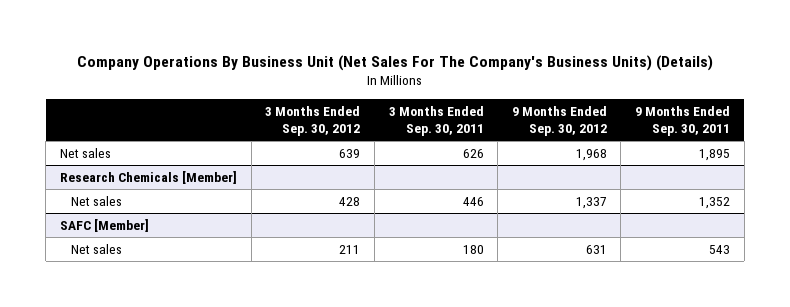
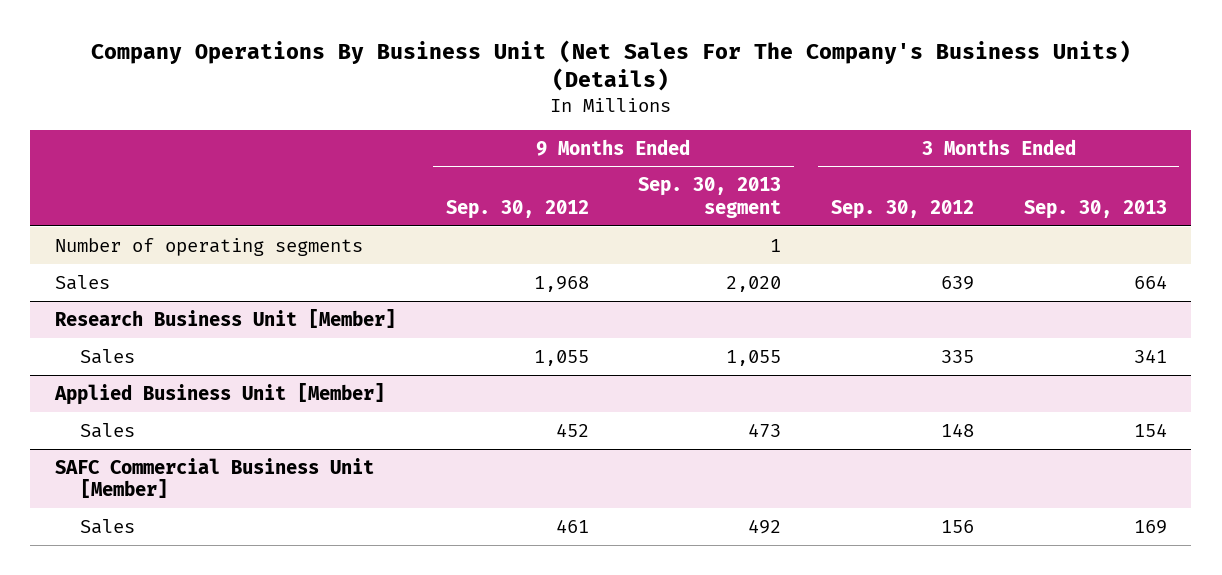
- | 3 Months Ended Sep. 30, 2012 | 3 Months Ended Sep. 30, 2011 | 9 Months Ended Sep. 30, 2012 | 9 Months Ended Sep. 30, 2011
+ | 9 Months Ended Sep. 30, 2012 | 9 Months Ended Sep. 30, 2013 segment | 3 Months Ended Sep. 30, 2012 | 3 Months Ended Sep. 30, 2013
- Net sales | 639 | 626 | 1,968 | 1,895
- Research Chemicals [Member]
- Net sales | 428 | 446 | 1,337 | 1,352
- SAFC [Member]
- Net sales | 211 | 180 | 631 | 543
+ Number of operating segments | | 1 | |
+ Sales | 1,968 | 2,020 | 639 | 664
+ Research Business Unit [Member]
+ Sales | 1,055 | 1,055 | 335 | 341
+ Applied Business Unit [Member]
+ Sales | 452 | 473 | 148 | 154
+ SAFC Commercial Business Unit [Member]
+ Sales | 461 | 492 | 156 | 169

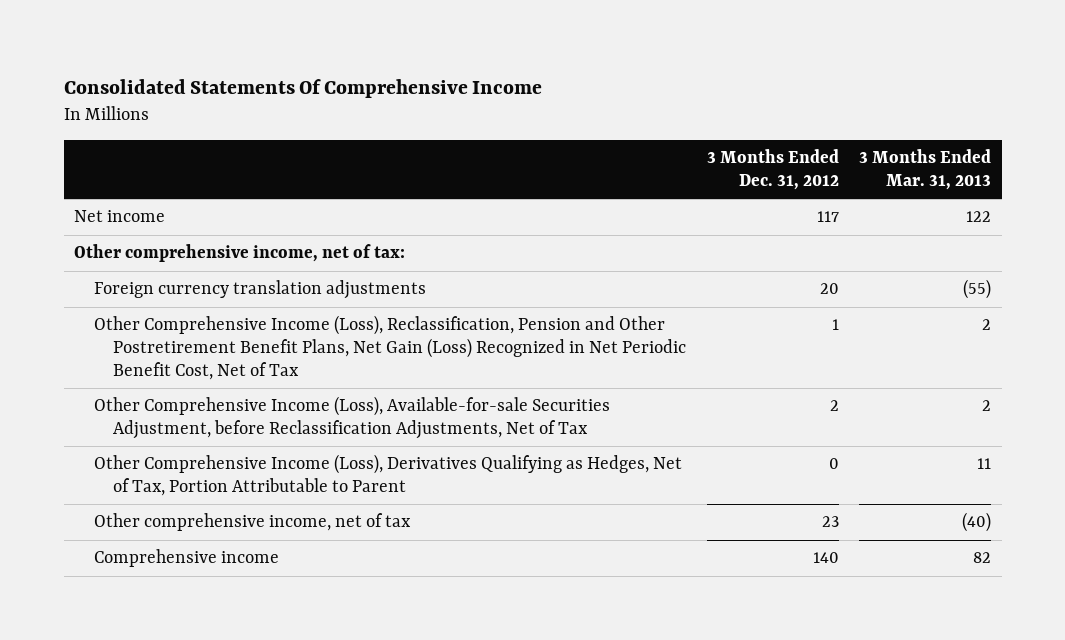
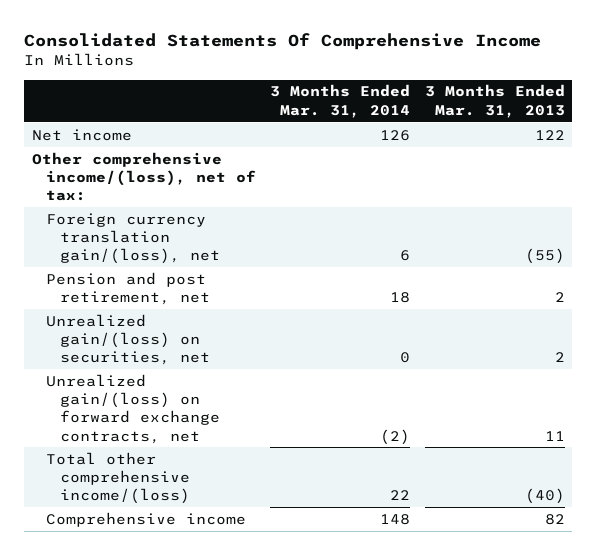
- | 3 Months Ended Dec. 31, 2012 | 3 Months Ended Mar. 31, 2013
+ | 3 Months Ended Mar. 31, 2014 | 3 Months Ended Mar. 31, 2013
- Other comprehensive income, net of tax:
- Foreign currency translation adjustments | 20 | (55)
- Other Comprehensive Income (Loss), Reclassification, Pension and Other Postretirement Benefit Plans, Net Gain (Loss) Recognized in Net Periodic Benefit Cost, Net of Tax | 1 | 2
- Other Comprehensive Income (Loss), Available-for-sale Securities Adjustment, before Reclassification Adjustments, Net of Tax | 2 | 2
- Other Comprehensive Income (Loss), Derivatives Qualifying as Hedges, Net of Tax, Portion Attributable to Parent | 0 | 11
- Other comprehensive income, net of tax | 23 | (40)
+ Other comprehensive income/(loss), net of tax:
+ Foreign currency translation gain/(loss), net | 6 | (55)
+ Pension and post retirement, net | 18 | 2
+ Unrealized gain/(loss) on securities, net | 0 | 2
+ Unrealized gain/(loss) on forward exchange contracts, net | (2) | 11
+ Total other comprehensive income/(loss) | 22 | (40)

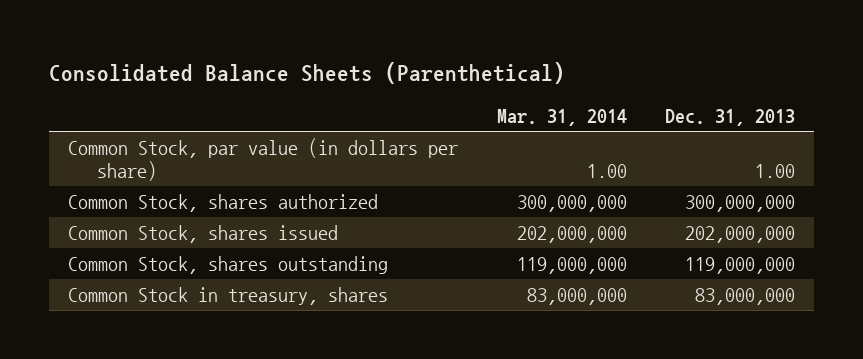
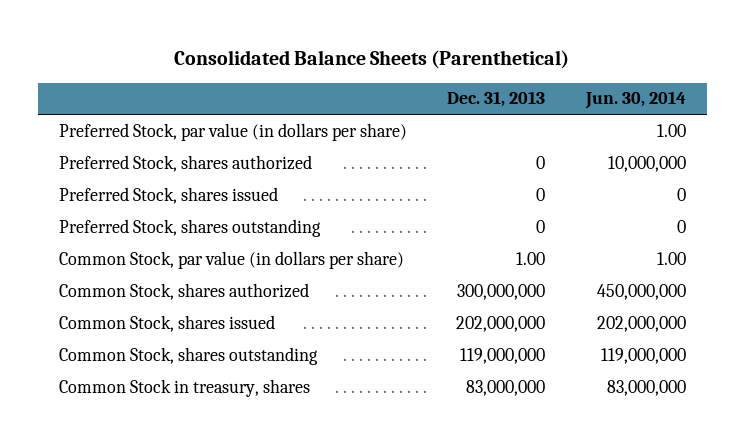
- | Mar. 31, 2014 | Dec. 31, 2013
+ | Dec. 31, 2013 | Jun. 30, 2014
+ Preferred Stock, par value (in dollars per share) | | 1.00
+ Preferred Stock, shares authorized | 0 | 10,000,000
+ Preferred Stock, shares issued | 0 | 0
+ Preferred Stock, shares outstanding | 0 | 0

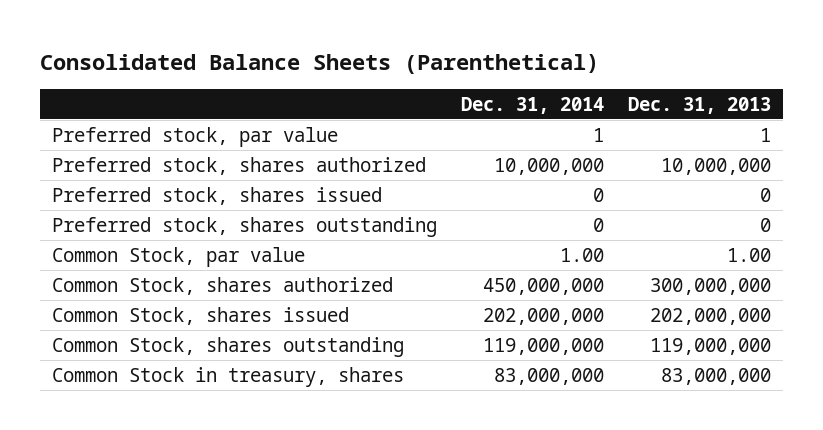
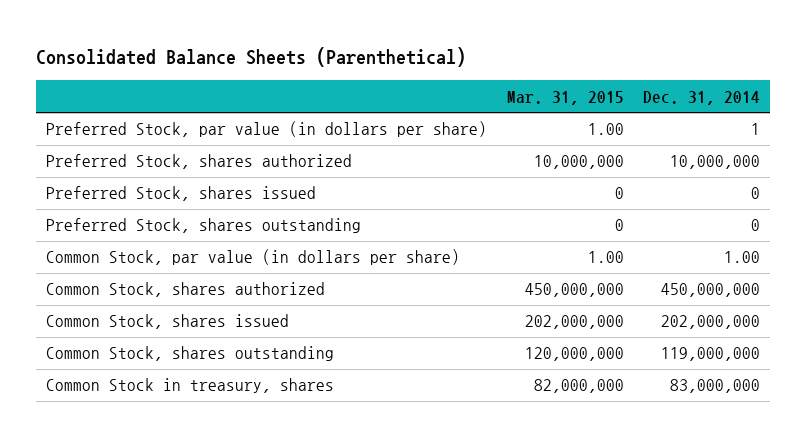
- | Dec. 31, 2014 | Dec. 31, 2013
+ | Mar. 31, 2015 | Dec. 31, 2014
- Preferred stock, par value | 1 | 1
- Preferred stock, shares authorized | 10,000,000 | 10,000,000
- Preferred stock, shares issued | 0 | 0
- Preferred stock, shares outstanding | 0 | 0
- Common Stock, par value | 1.00 | 1.00
+ Preferred Stock, par value (in dollars per share) | 1.00 | 1
+ Preferred Stock, shares authorized | 10,000,000 | 10,000,000
+ Preferred Stock, shares issued | 0 | 0
+ Preferred Stock, shares outstanding | 0 | 0
+ Common Stock, par value (in dollars per share) | 1.00 | 1.00

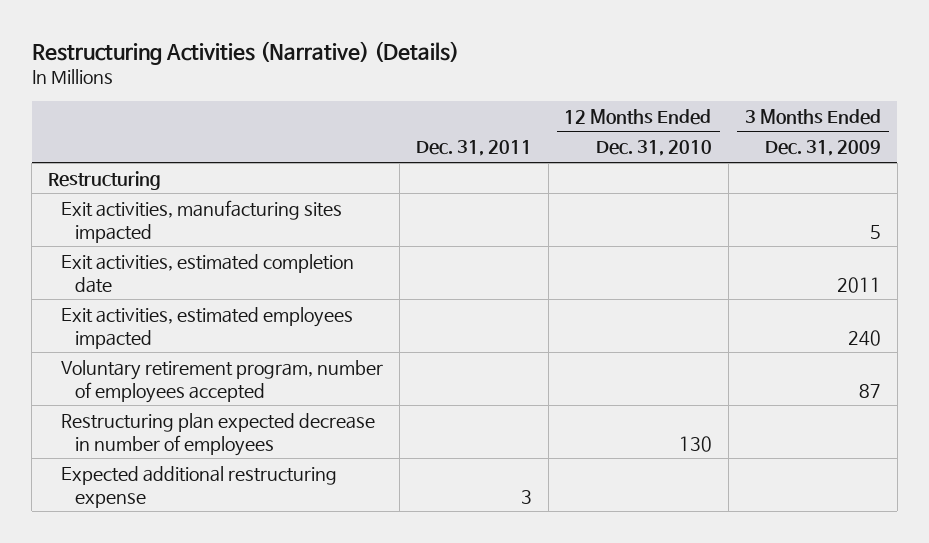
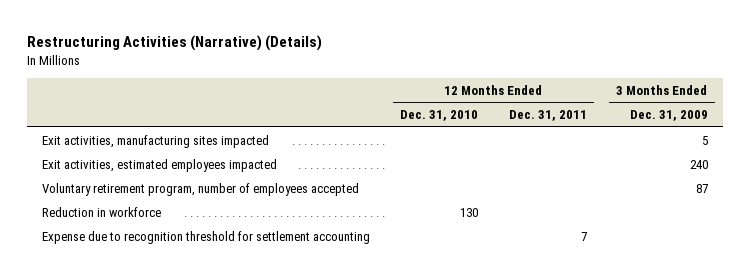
- | Dec. 31, 2011 | 12 Months Ended Dec. 31, 2010 | 3 Months Ended Dec. 31, 2009
+ | 12 Months Ended Dec. 31, 2010 | 12 Months Ended Dec. 31, 2011 | 3 Months Ended Dec. 31, 2009
- Restructuring
- Exit activities, estimated completion date | | | 2011
- Restructuring plan expected decrease in number of employees | | 130 |
- Expected additional restructuring expense | 3 | |
+ Reduction in workforce | 130 | |
+ Expense due to recognition threshold for settlement accounting | | 7 |

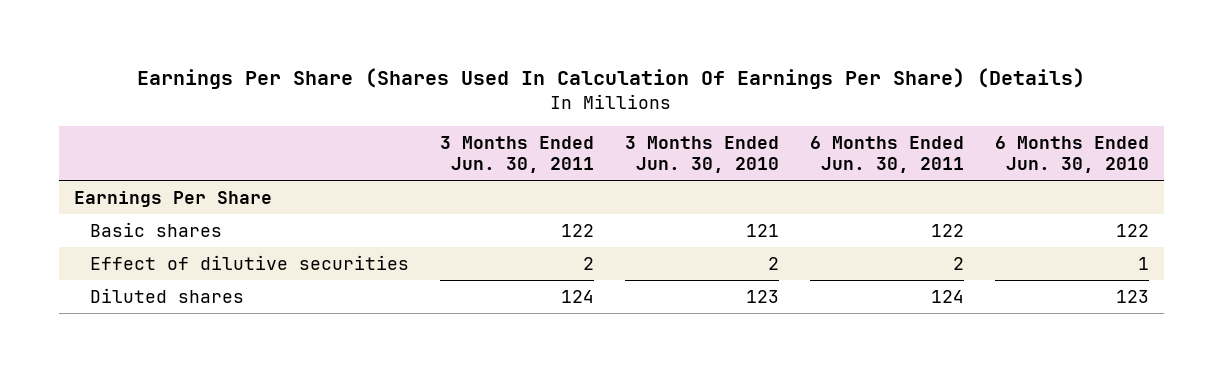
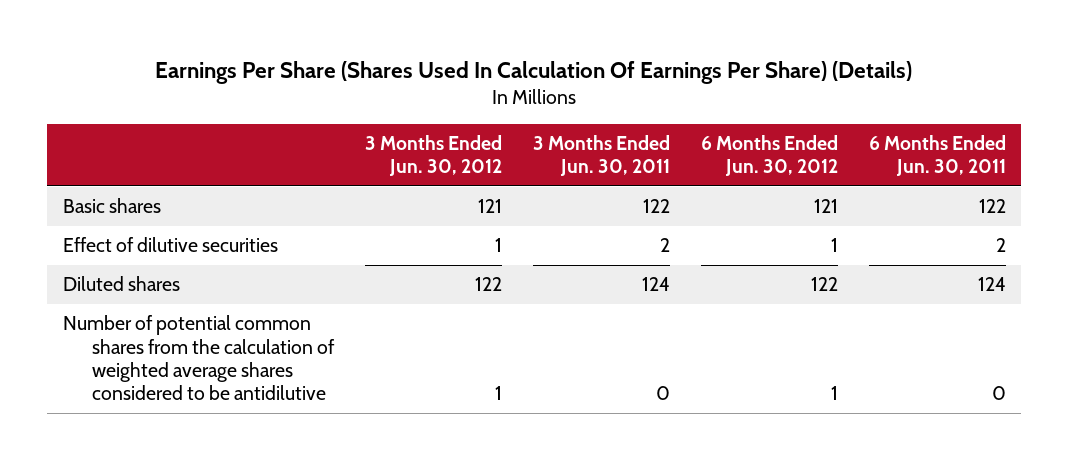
- | 3 Months Ended Jun. 30, 2011 | 3 Months Ended Jun. 30, 2010 | 6 Months Ended Jun. 30, 2011 | 6 Months Ended Jun. 30, 2010
+ | 3 Months Ended Jun. 30, 2012 | 3 Months Ended Jun. 30, 2011 | 6 Months Ended Jun. 30, 2012 | 6 Months Ended Jun. 30, 2011
- Earnings Per Share
+ Number of potential common shares from the calculation of weighted average shares considered to be antidilutive | 1 | 0 | 1 | 0

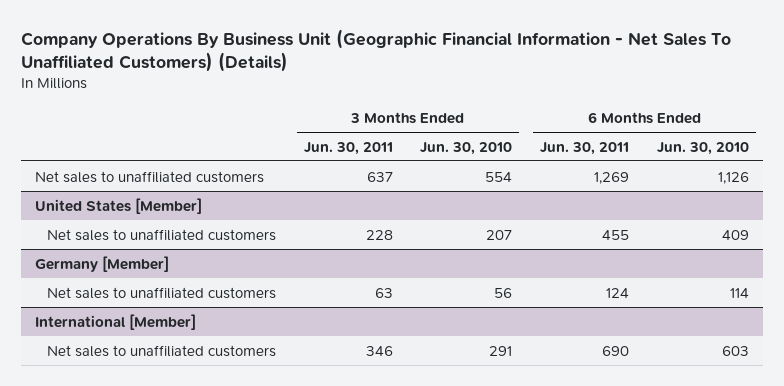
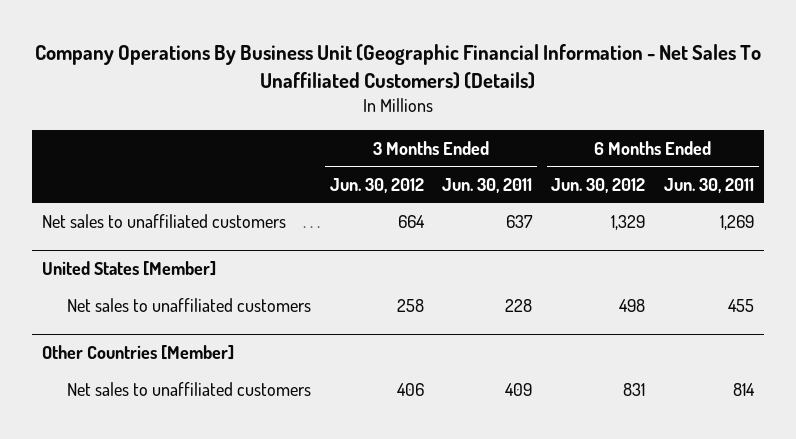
- | 3 Months Ended Jun. 30, 2011 | 3 Months Ended Jun. 30, 2010 | 6 Months Ended Jun. 30, 2011 | 6 Months Ended Jun. 30, 2010
+ | 3 Months Ended Jun. 30, 2012 | 3 Months Ended Jun. 30, 2011 | 6 Months Ended Jun. 30, 2012 | 6 Months Ended Jun. 30, 2011
- Germany [Member]
- Net sales to unaffiliated customers | 63 | 56 | 124 | 114
- International [Member]
- Net sales to unaffiliated customers | 346 | 291 | 690 | 603
+ Other Countries [Member]
+ Net sales to unaffiliated customers | 406 | 409 | 831 | 814

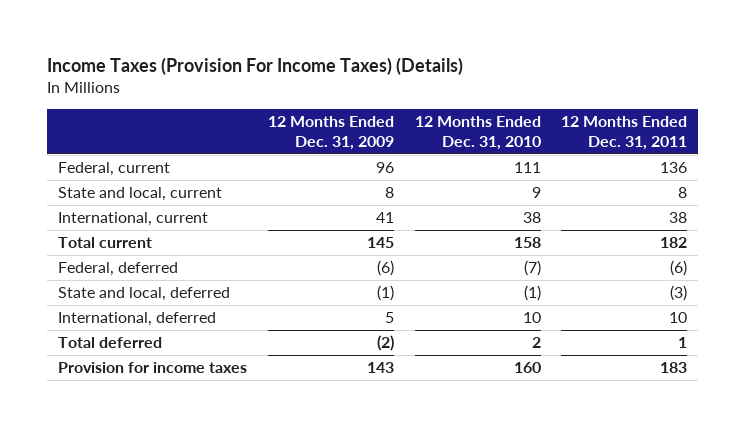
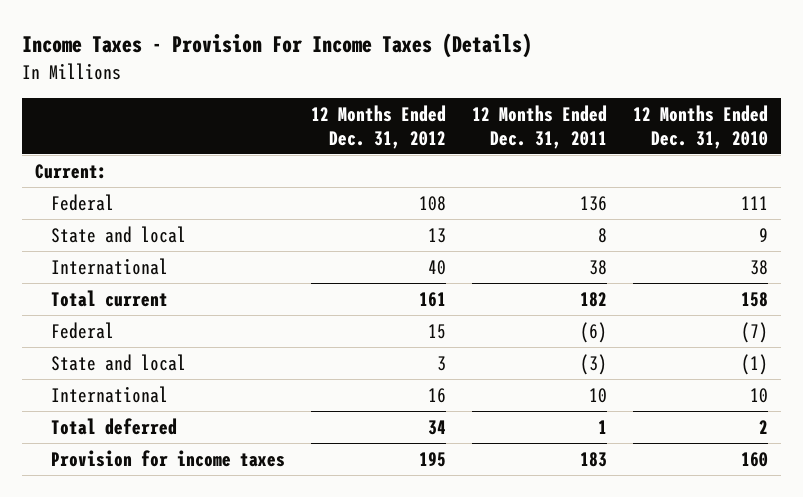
- Income Taxes (Provision For Income Taxes) (Details)
+ Income Taxes - Provision For Income Taxes (Details)
- | 12 Months Ended Dec. 31, 2009 | 12 Months Ended Dec. 31, 2010 | 12 Months Ended Dec. 31, 2011
+ | 12 Months Ended Dec. 31, 2012 | 12 Months Ended Dec. 31, 2011 | 12 Months Ended Dec. 31, 2010
- Federal, current | 96 | 111 | 136
- State and local, current | 8 | 9 | 8
- International, current | 41 | 38 | 38
+ Current:
+ Federal | 108 | 136 | 111
+ State and local | 13 | 8 | 9
+ International | 40 | 38 | 38
- Federal, deferred | (6) | (7) | (6)
- State and local, deferred | (1) | (1) | (3)
- International, deferred | 5 | 10 | 10
+ Federal | 15 | (6) | (7)
+ State and local | 3 | (3) | (1)
+ International | 16 | 10 | 10

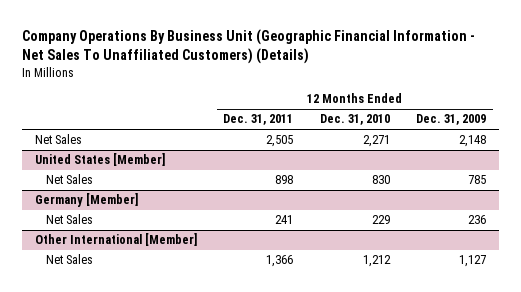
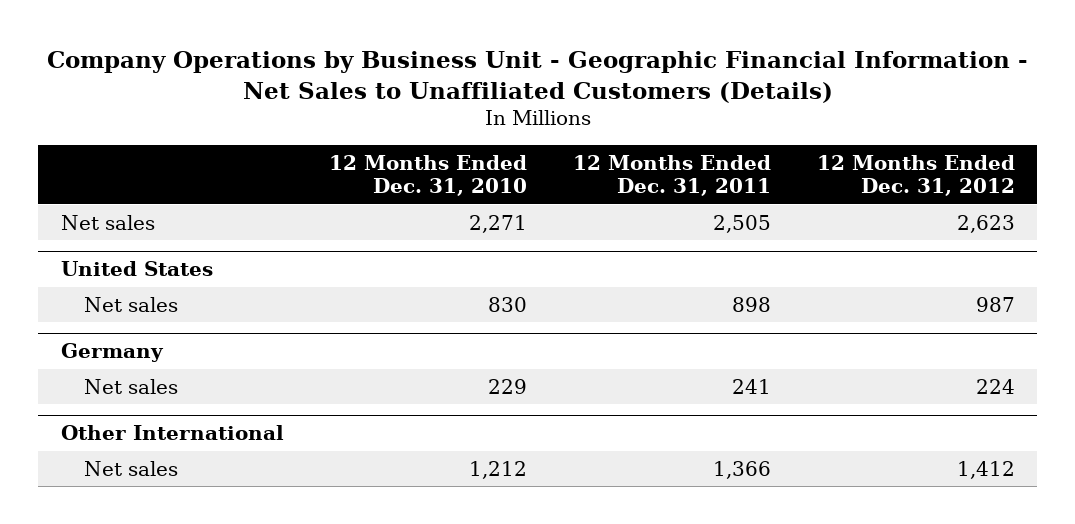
- Company Operations By Business Unit (Geographic Financial Information - Net Sales To Unaffiliated Customers) (Details)
+ Company Operations by Business Unit - Geographic Financial Information - Net Sales to Unaffiliated Customers (Details)
- | 12 Months Ended Dec. 31, 2011 | 12 Months Ended Dec. 31, 2010 | 12 Months Ended Dec. 31, 2009
+ | 12 Months Ended Dec. 31, 2010 | 12 Months Ended Dec. 31, 2011 | 12 Months Ended Dec. 31, 2012
- Net Sales | 2,505 | 2,271 | 2,148
- United States [Member]
- Net Sales | 898 | 830 | 785
- Germany [Member]
- Net Sales | 241 | 229 | 236
- Other International [Member]
- Net Sales | 1,366 | 1,212 | 1,127
+ Net sales | 2,271 | 2,505 | 2,623
+ United States
+ Net sales | 830 | 898 | 987
+ Germany
+ Net sales | 229 | 241 | 224
+ Other International
+ Net sales | 1,212 | 1,366 | 1,412

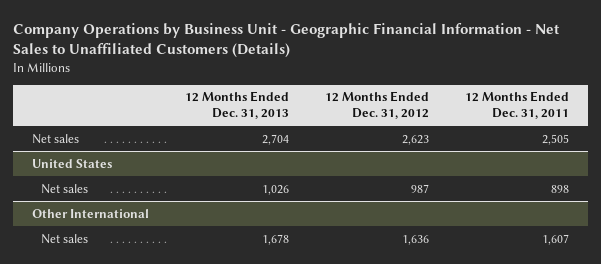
- | 12 Months Ended Dec. 31, 2010 | 12 Months Ended Dec. 31, 2011 | 12 Months Ended Dec. 31, 2012
+ | 12 Months Ended Dec. 31, 2013 | 12 Months Ended Dec. 31, 2012 | 12 Months Ended Dec. 31, 2011
- Germany
- Net sales | 229 | 241 | 224
@ Other International
- Net sales | 1,212 | 1,366 | 1,412
+ Net sales | 1,678 | 1,636 | 1,607

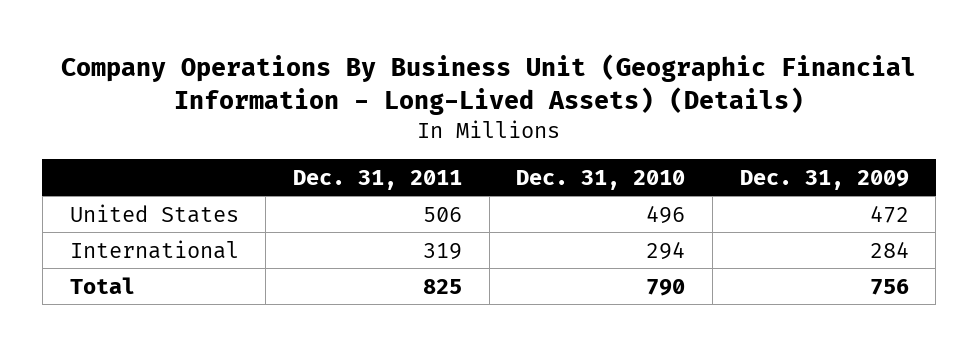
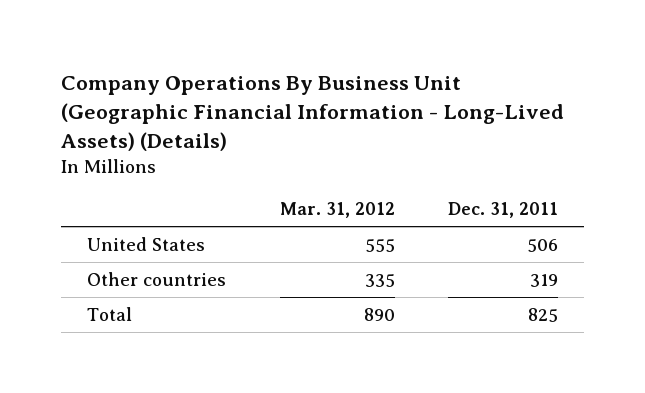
- | Dec. 31, 2011 | Dec. 31, 2010 | Dec. 31, 2009
+ | Mar. 31, 2012 | Dec. 31, 2011
- International | 319 | 294 | 284
+ Other countries | 335 | 319

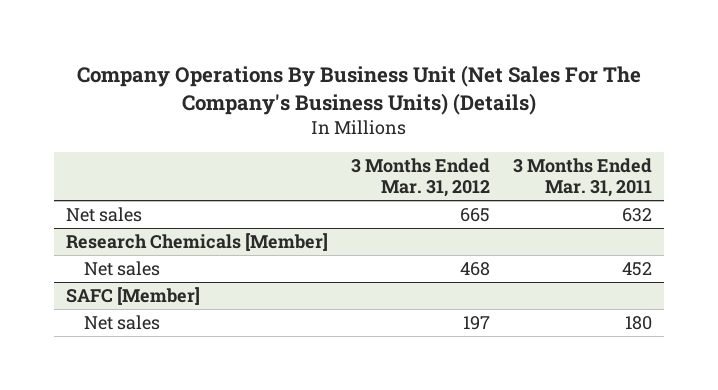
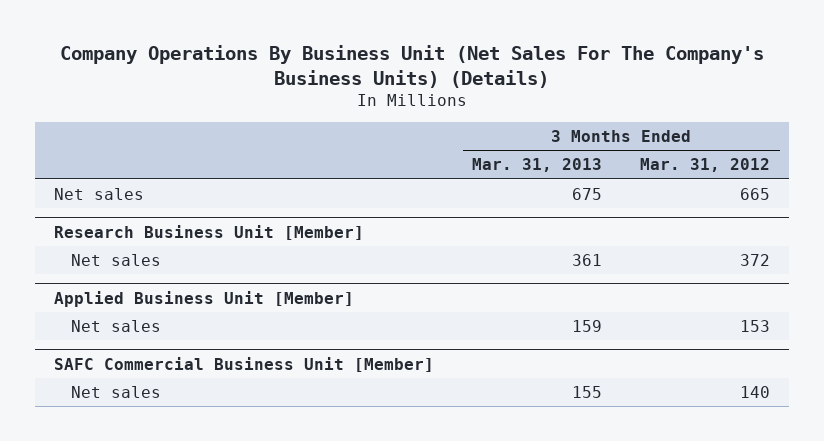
- | 3 Months Ended Mar. 31, 2012 | 3 Months Ended Mar. 31, 2011
+ | 3 Months Ended Mar. 31, 2013 | 3 Months Ended Mar. 31, 2012
- Research Chemicals [Member]
- Net sales | 468 | 452
- SAFC [Member]
- Net sales | 197 | 180
+ Research Business Unit [Member]
+ Net sales | 361 | 372
+ Applied Business Unit [Member]
+ Net sales | 159 | 153
+ SAFC Commercial Business Unit [Member]
+ Net sales | 155 | 140

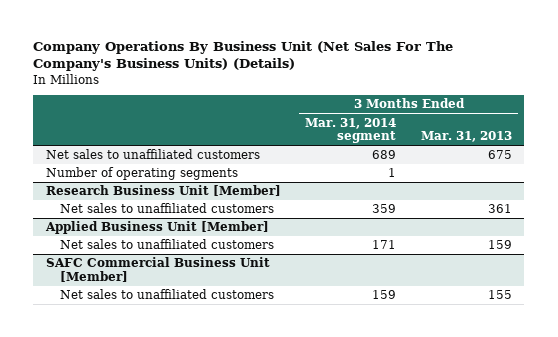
- | 3 Months Ended Mar. 31, 2013 | 3 Months Ended Mar. 31, 2012
+ | 3 Months Ended Mar. 31, 2014 segment | 3 Months Ended Mar. 31, 2013
- Net sales | 675 | 665
+ Net sales to unaffiliated customers | 689 | 675
+ Number of operating segments | 1 |
@ Research Business Unit [Member]
- Net sales | 361 | 372
+ Net sales to unaffiliated customers | 359 | 361
@ Applied Business Unit [Member]
- Net sales | 159 | 153
+ Net sales to unaffiliated customers | 171 | 159
@ SAFC Commercial Business Unit [Member]
- Net sales | 155 | 140
+ Net sales to unaffiliated customers | 159 | 155

